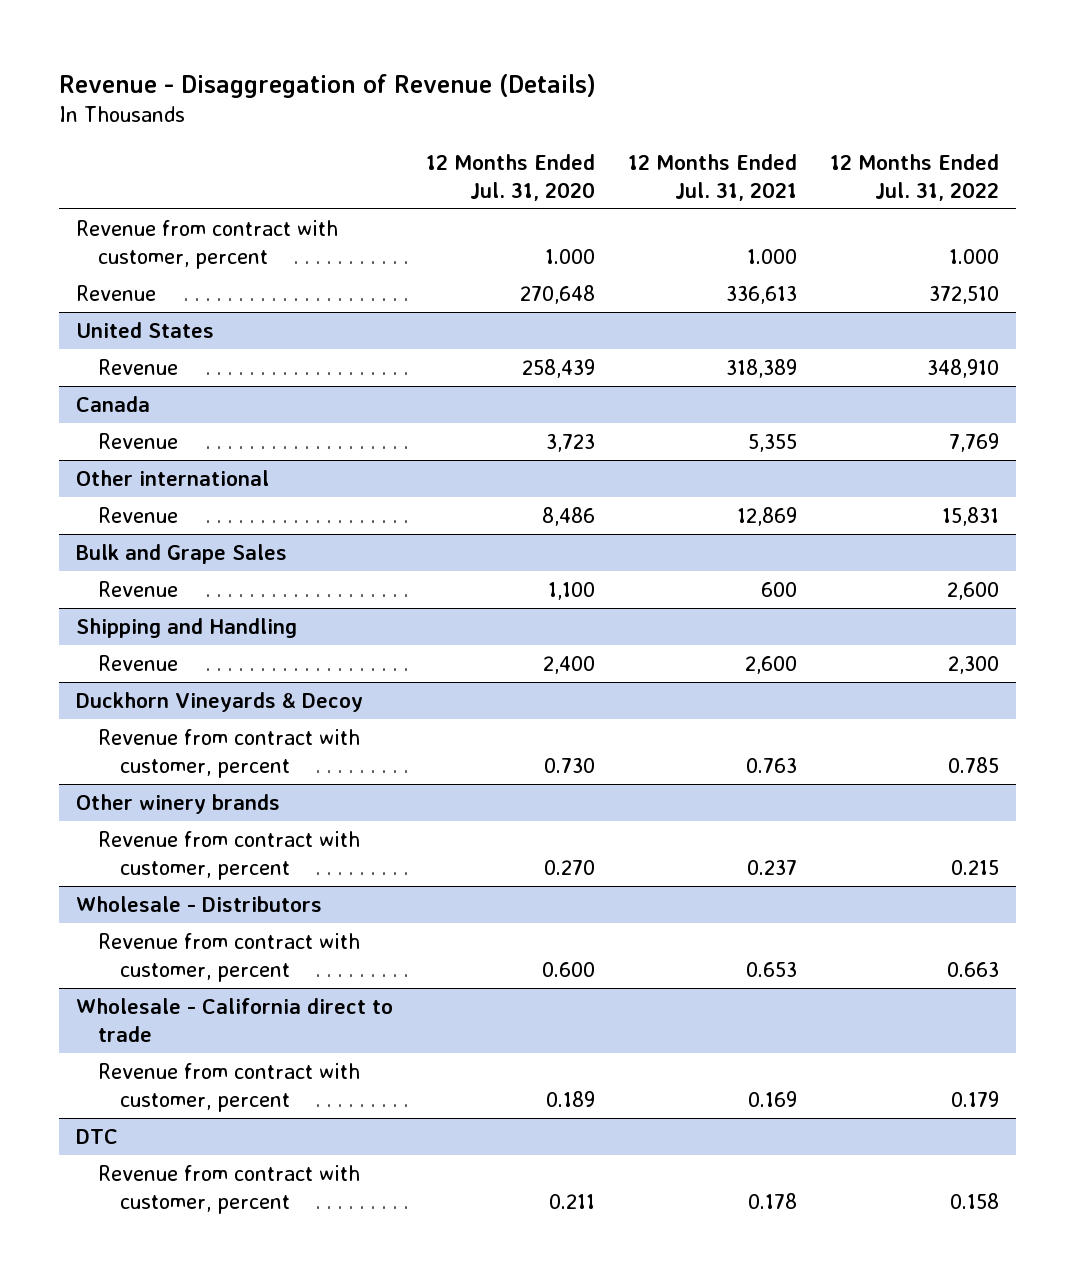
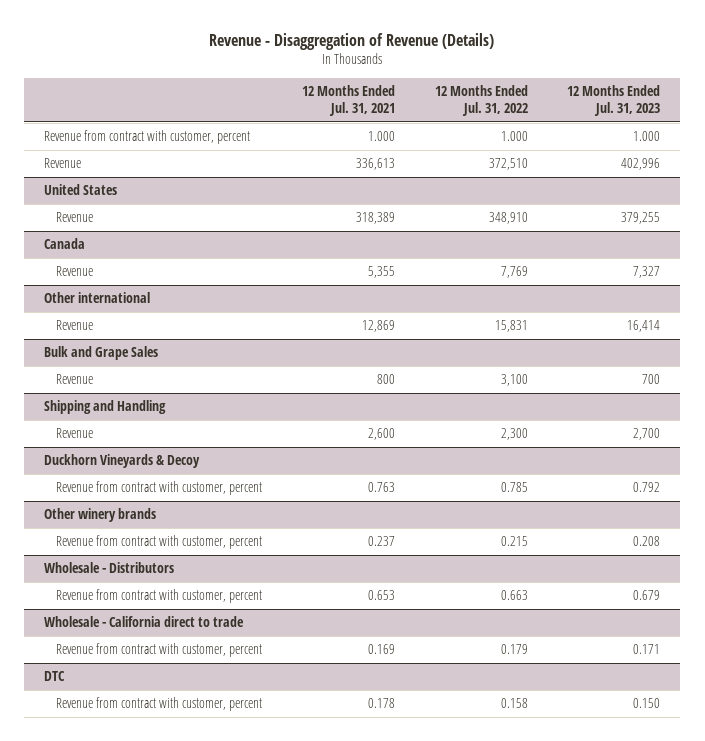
- | 12 Months Ended Jul. 31, 2020 | 12 Months Ended Jul. 31, 2021 | 12 Months Ended Jul. 31, 2022
+ | 12 Months Ended Jul. 31, 2021 | 12 Months Ended Jul. 31, 2022 | 12 Months Ended Jul. 31, 2023
@ Bulk and Grape Sales
- Revenue | 1,100 | 600 | 2,600
+ Revenue | 800 | 3,100 | 700

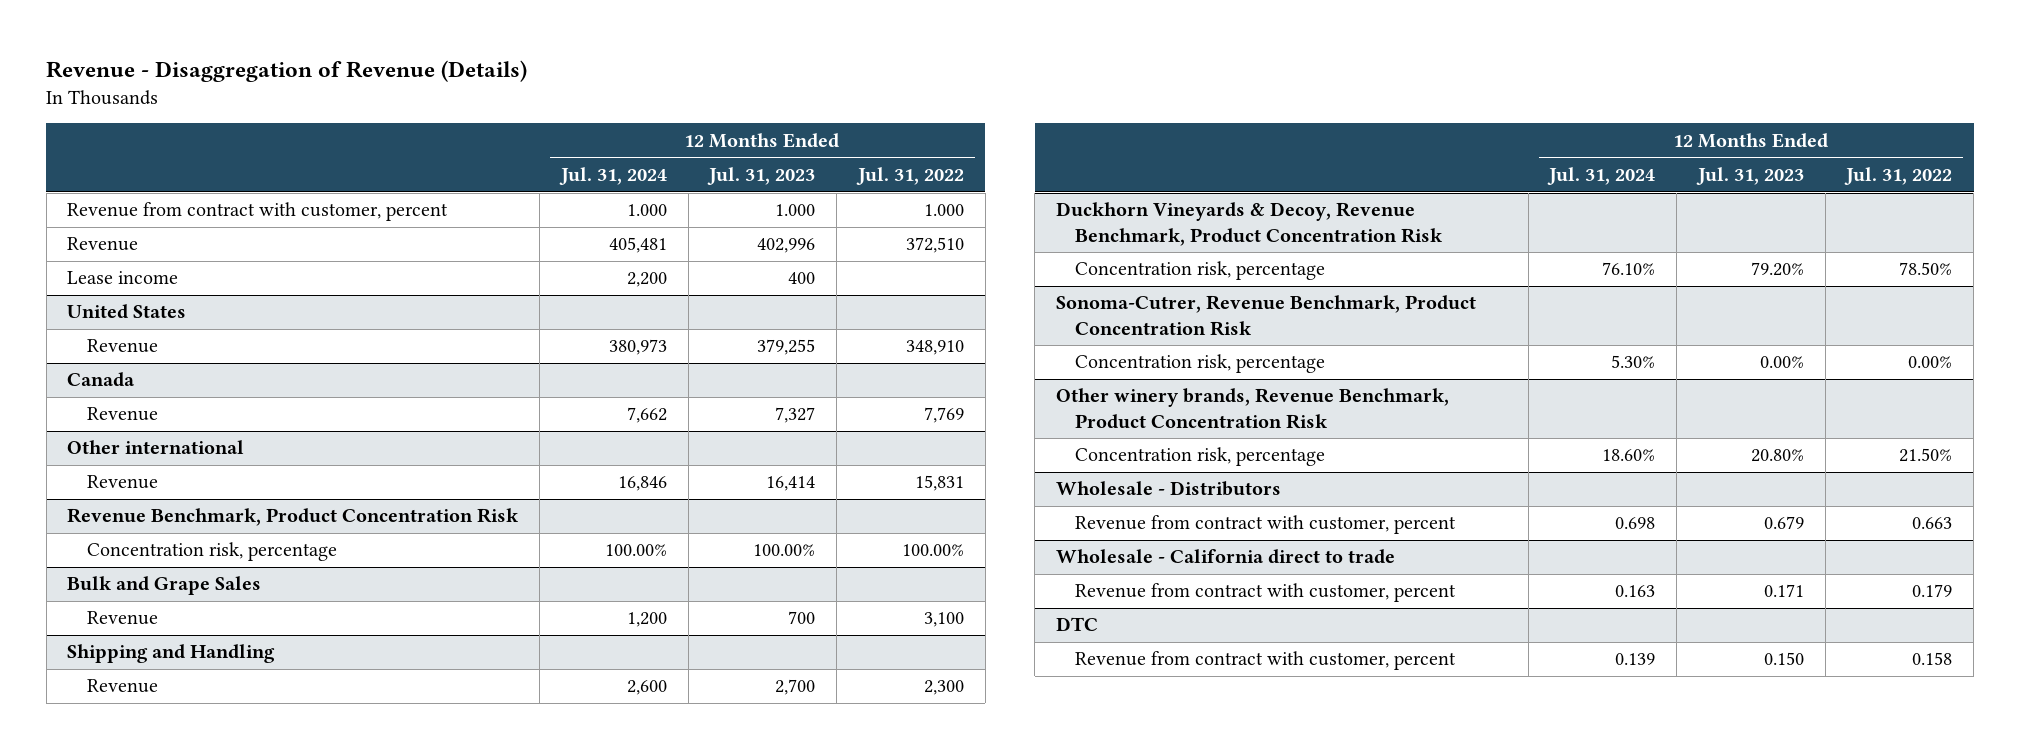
- | 12 Months Ended Jul. 31, 2021 | 12 Months Ended Jul. 31, 2022 | 12 Months Ended Jul. 31, 2023
+ | 12 Months Ended Jul. 31, 2024 | 12 Months Ended Jul. 31, 2023 | 12 Months Ended Jul. 31, 2022
+ Lease income | 2,200 | 400 |
+ Revenue Benchmark, Product Concentration Risk
+ Concentration risk, percentage | 100.00% | 100.00% | 100.00%
- Duckhorn Vineyards & Decoy
- Revenue from contract with customer, percent | 0.763 | 0.785 | 0.792
- Other winery brands
- Revenue from contract with customer, percent | 0.237 | 0.215 | 0.208
+ Duckhorn Vineyards & Decoy, Revenue Benchmark, Product Concentration Risk
+ Concentration risk, percentage | 76.10% | 79.20% | 78.50%
+ Sonoma-Cutrer, Revenue Benchmark, Product Concentration Risk
+ Concentration risk, percentage | 5.30% | 0.00% | 0.00%
+ Other winery brands, Revenue Benchmark, Product Concentration Risk
+ Concentration risk, percentage | 18.60% | 20.80% | 21.50%

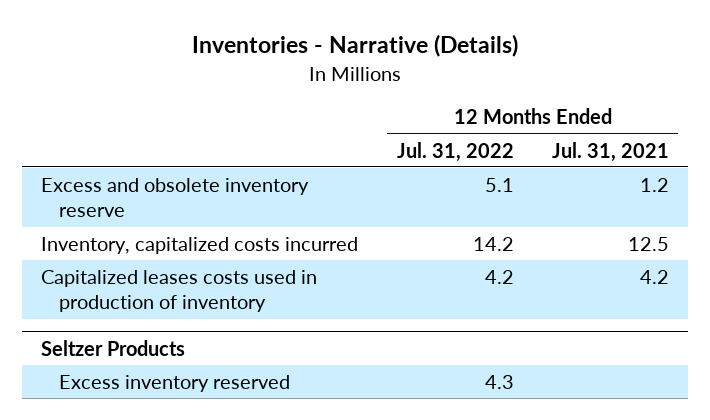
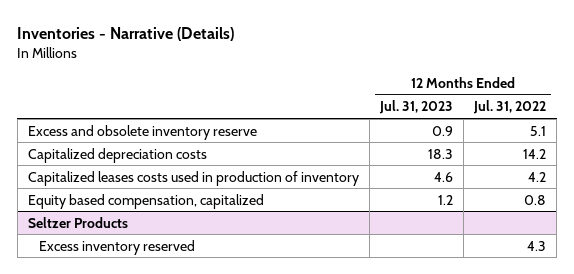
- | 12 Months Ended Jul. 31, 2022 | 12 Months Ended Jul. 31, 2021
+ | 12 Months Ended Jul. 31, 2023 | 12 Months Ended Jul. 31, 2022
- Inventory, capitalized costs incurred | 14.2 | 12.5
+ Capitalized depreciation costs | 18.3 | 14.2
+ Equity based compensation, capitalized | 1.2 | 0.8

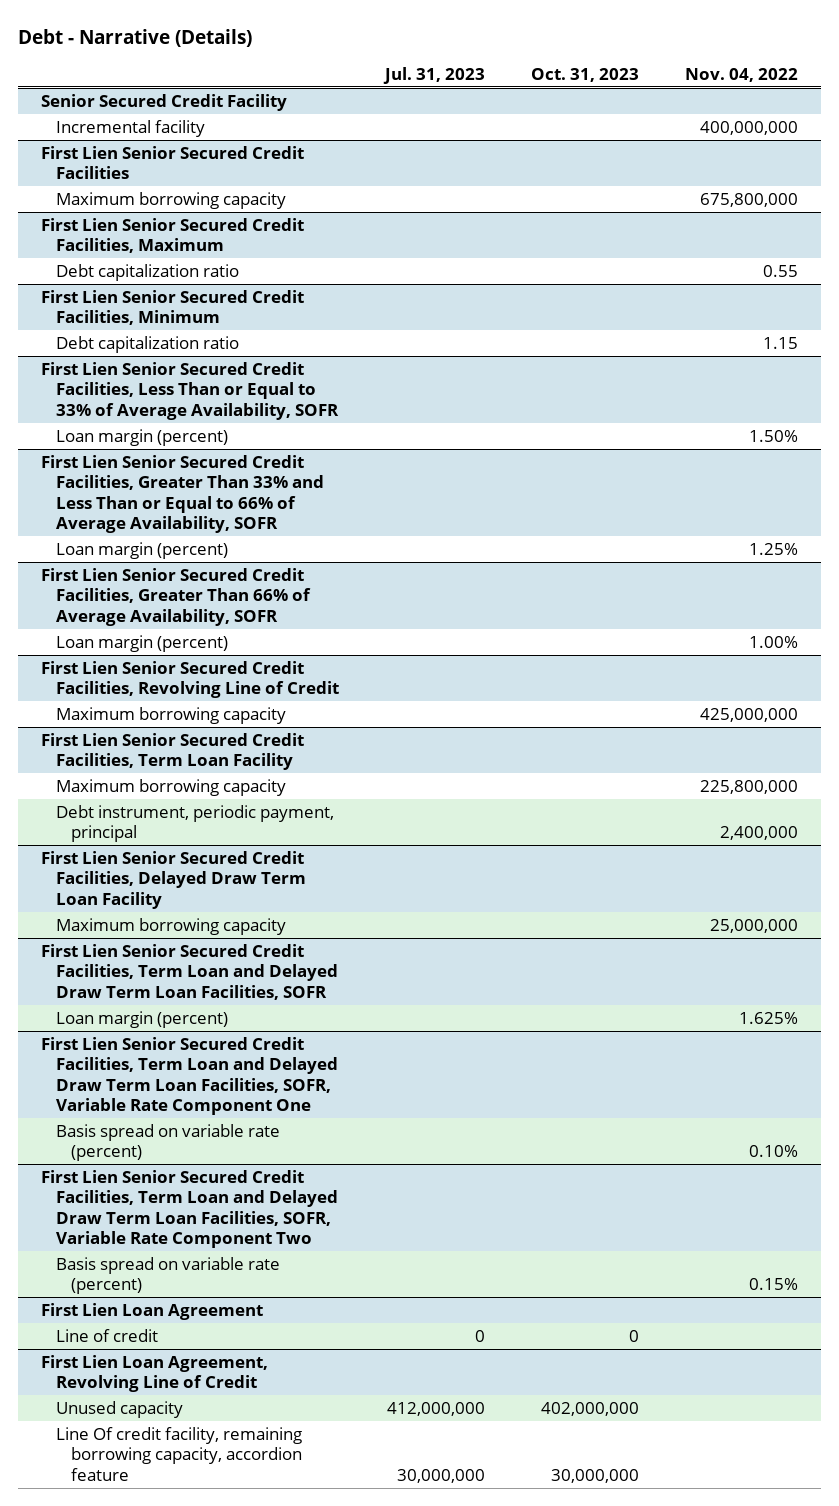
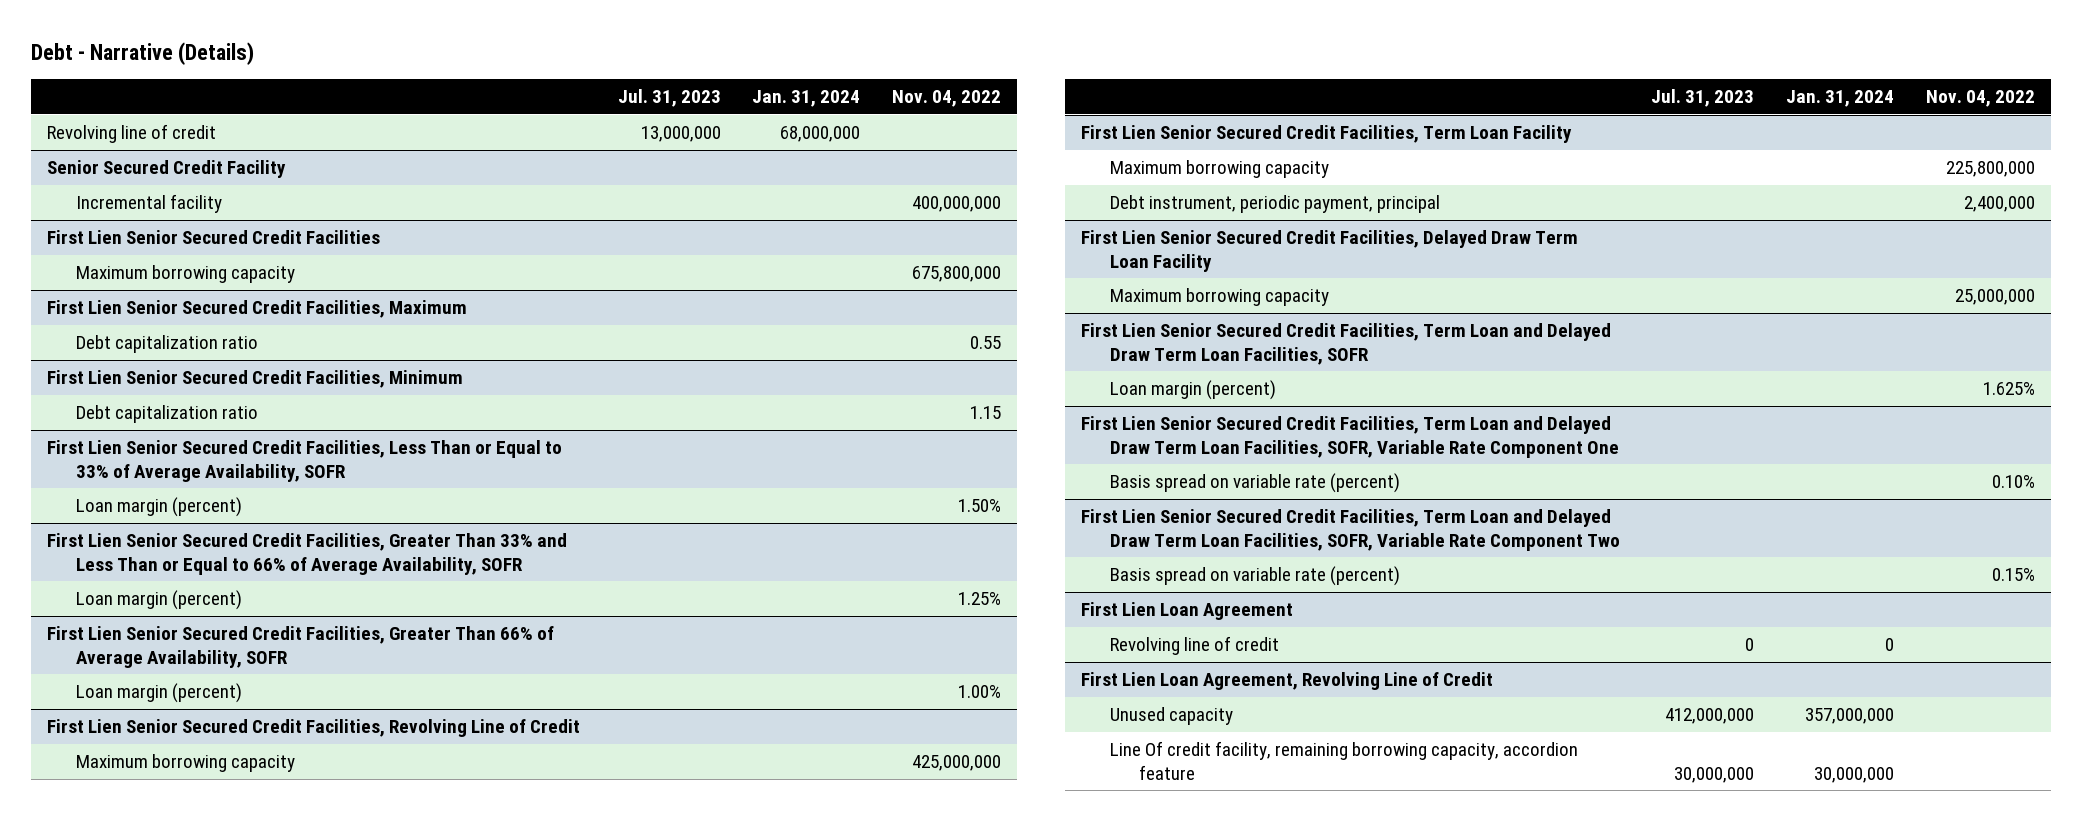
- | Jul. 31, 2023 | Oct. 31, 2023 | Nov. 04, 2022
+ | Jul. 31, 2023 | Jan. 31, 2024 | Nov. 04, 2022
+ Revolving line of credit | 13,000,000 | 68,000,000 |
@ First Lien Loan Agreement
- Line of credit | 0 | 0 |
+ Revolving line of credit | 0 | 0 |

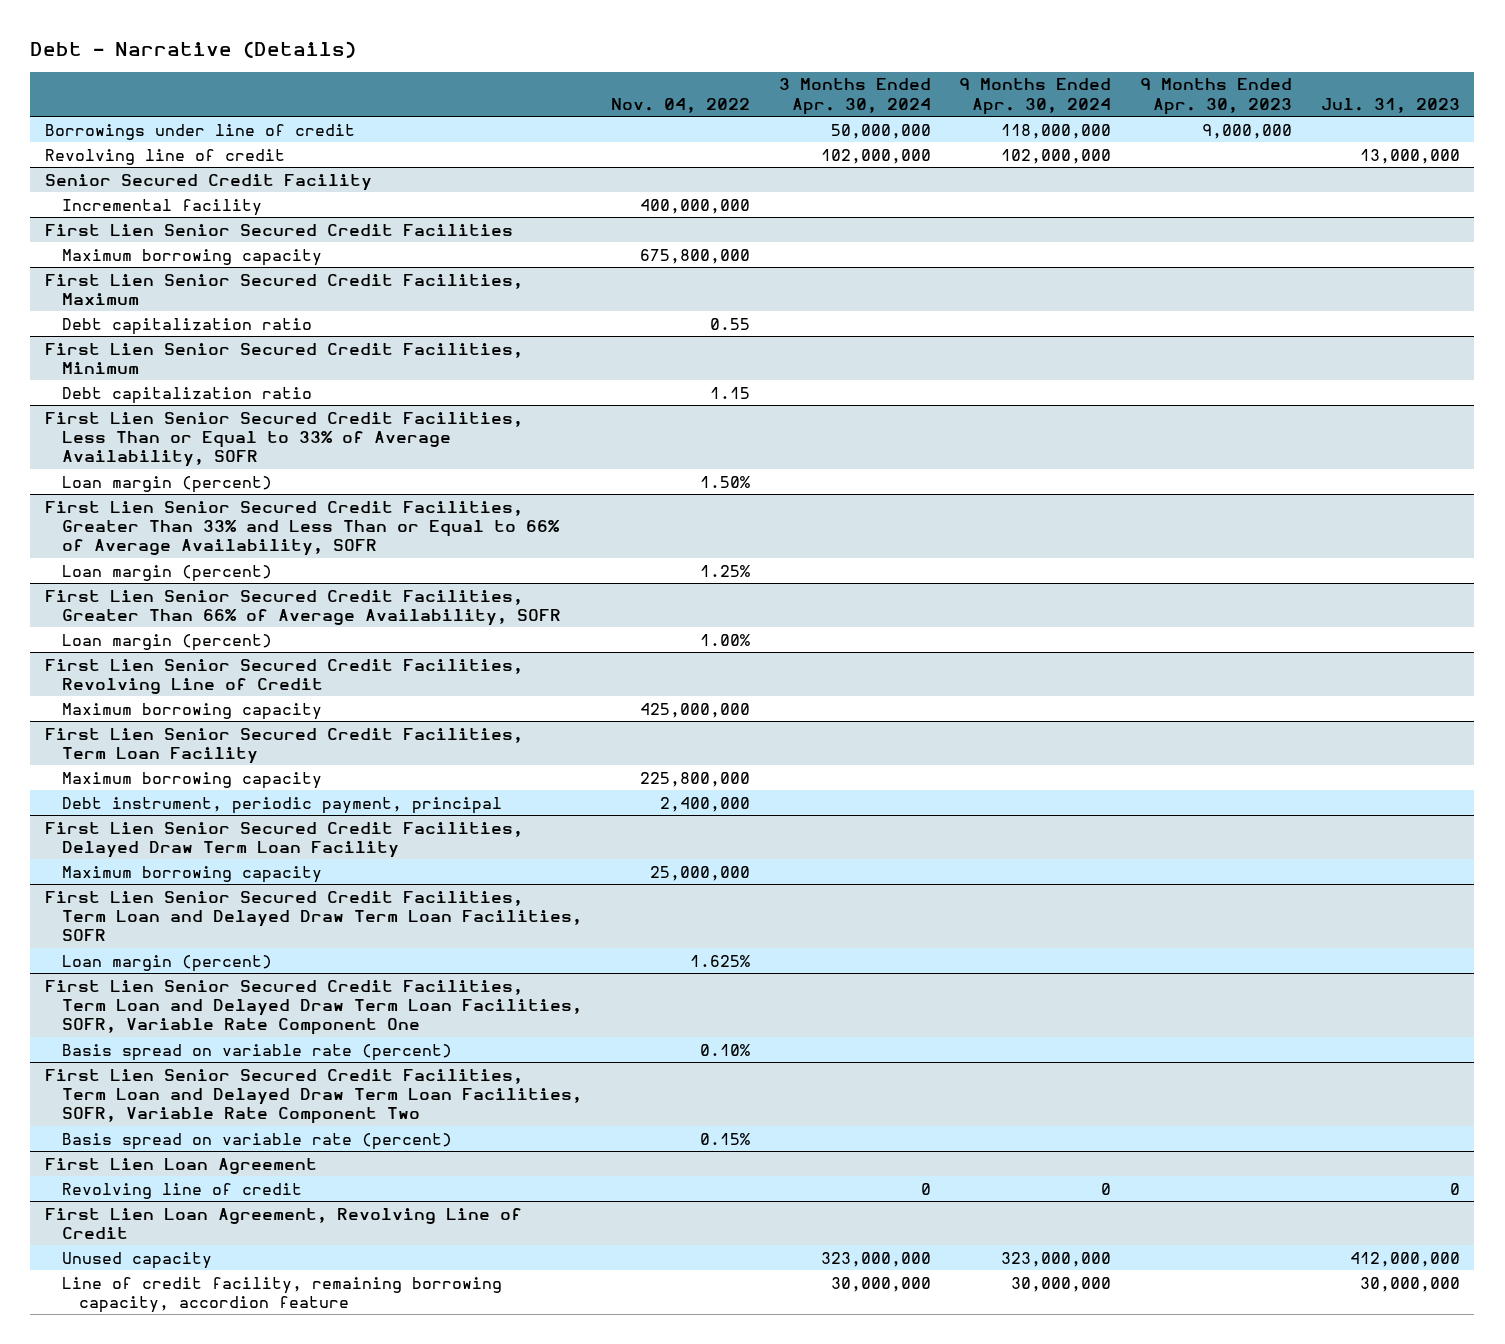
- | Jul. 31, 2023 | Jan. 31, 2024 | Nov. 04, 2022
+ | Nov. 04, 2022 | 3 Months Ended Apr. 30, 2024 | 9 Months Ended Apr. 30, 2024 | 9 Months Ended Apr. 30, 2023 | Jul. 31, 2023
+ Borrowings under line of credit | | 50,000,000 | 118,000,000 | 9,000,000 |
@ First Lien Loan Agreement, Revolving Line of Credit
- Line Of credit facility, remaining borrowing capacity, accordion feature | 30,000,000 | 30,000,000 |
+ Line of credit facility, remaining borrowing capacity, accordion feature | | 30,000,000 | 30,000,000 | | 30,000,000

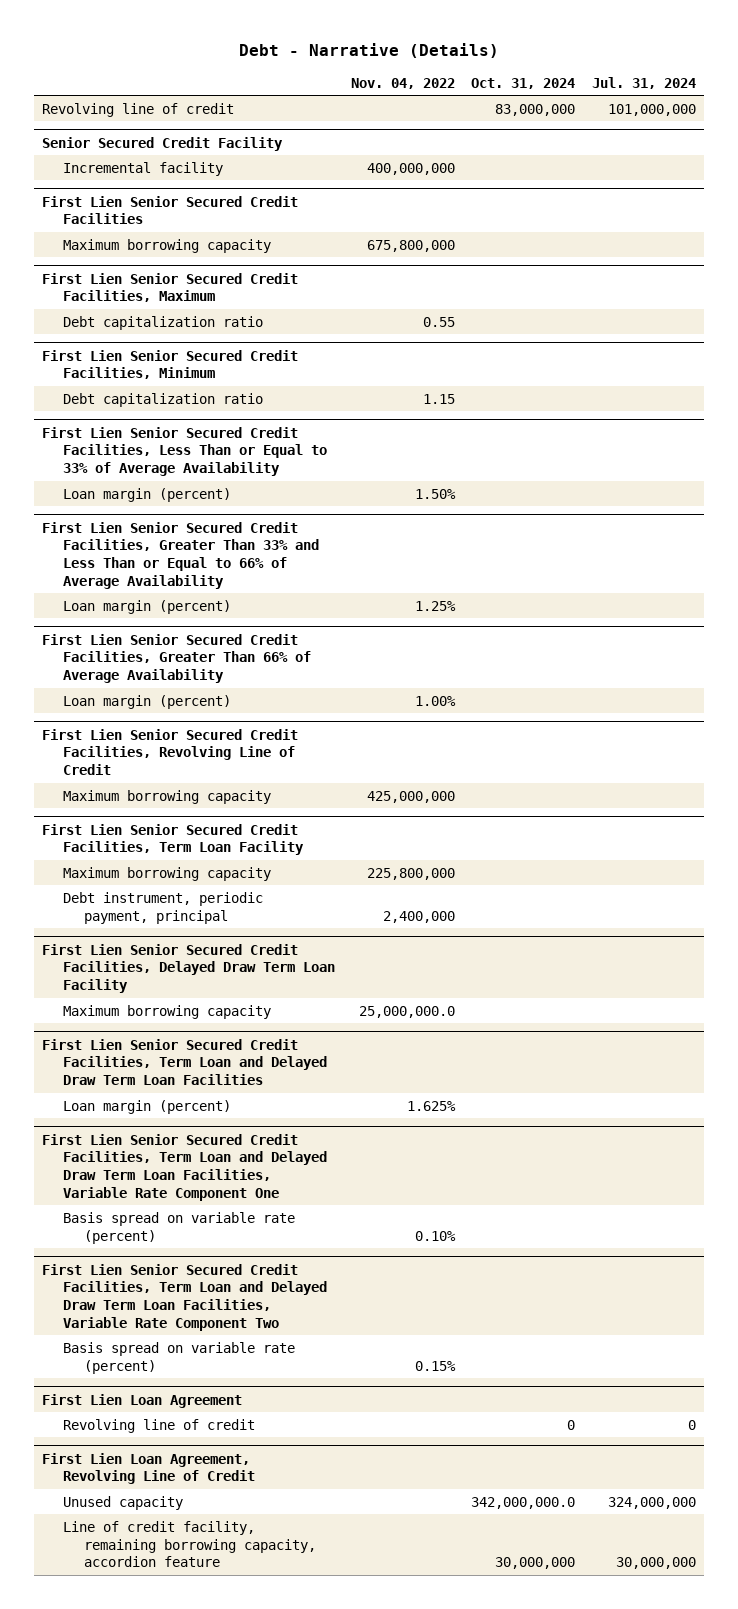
- | Nov. 04, 2022 | 3 Months Ended Apr. 30, 2024 | 9 Months Ended Apr. 30, 2024 | 9 Months Ended Apr. 30, 2023 | Jul. 31, 2023
+ | Nov. 04, 2022 | Oct. 31, 2024 | Jul. 31, 2024
- Borrowings under line of credit | | 50,000,000 | 118,000,000 | 9,000,000 |
- First Lien Senior Secured Credit Facilities, Less Than or Equal to 33% of Average Availability, SOFR
+ First Lien Senior Secured Credit Facilities, Less Than or Equal to 33% of Average Availability
- First Lien Senior Secured Credit Facilities, Greater Than 33% and Less Than or Equal to 66% of Average Availability, SOFR
+ First Lien Senior Secured Credit Facilities, Greater Than 33% and Less Than or Equal to 66% of Average Availability
- First Lien Senior Secured Credit Facilities, Greater Than 66% of Average Availability, SOFR
+ First Lien Senior Secured Credit Facilities, Greater Than 66% of Average Availability
@ First Lien Senior Secured Credit Facilities, Delayed Draw Term Loan Facility
- Maximum borrowing capacity | 25,000,000 | | | |
- First Lien Senior Secured Credit Facilities, Term Loan and Delayed Draw Term Loan Facilities, SOFR
@ First Lien Senior Secured Credit Facilities, Delayed Draw Term Loan Facility
+ Maximum borrowing capacity | 25,000,000.0 | |
+ First Lien Senior Secured Credit Facilities, Term Loan and Delayed Draw Term Loan Facilities
- First Lien Senior Secured Credit Facilities, Term Loan and Delayed Draw Term Loan Facilities, SOFR, Variable Rate Component One
+ First Lien Senior Secured Credit Facilities, Term Loan and Delayed Draw Term Loan Facilities, Variable Rate Component One
- First Lien Senior Secured Credit Facilities, Term Loan and Delayed Draw Term Loan Facilities, SOFR, Variable Rate Component Two
+ First Lien Senior Secured Credit Facilities, Term Loan and Delayed Draw Term Loan Facilities, Variable Rate Component Two

